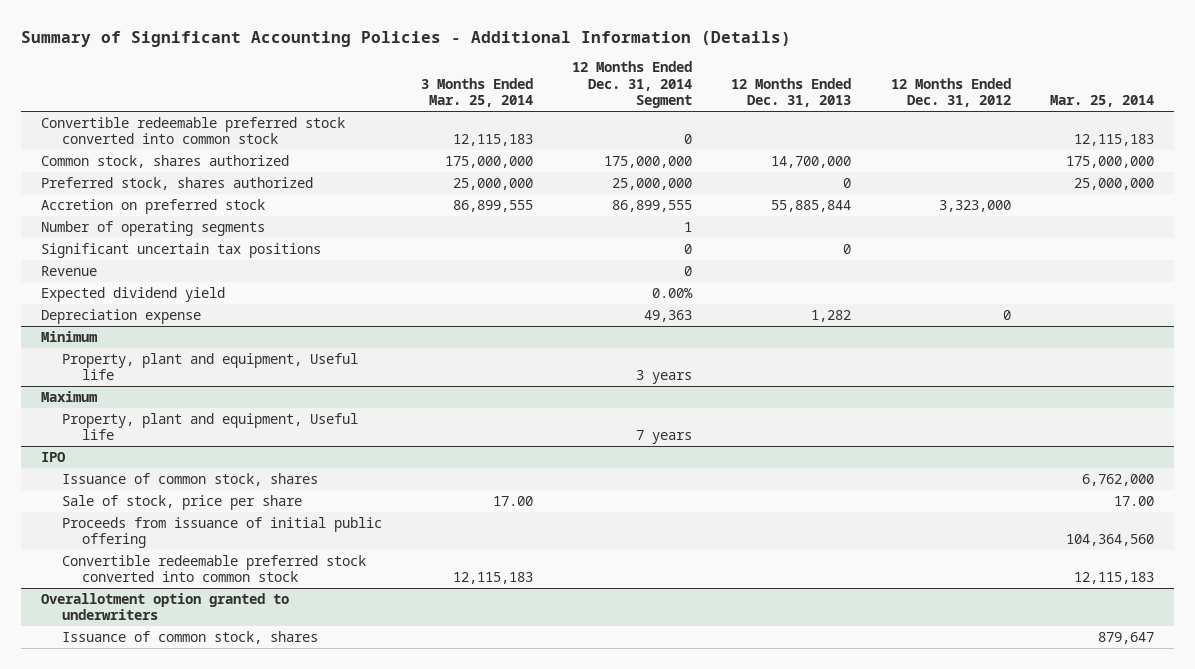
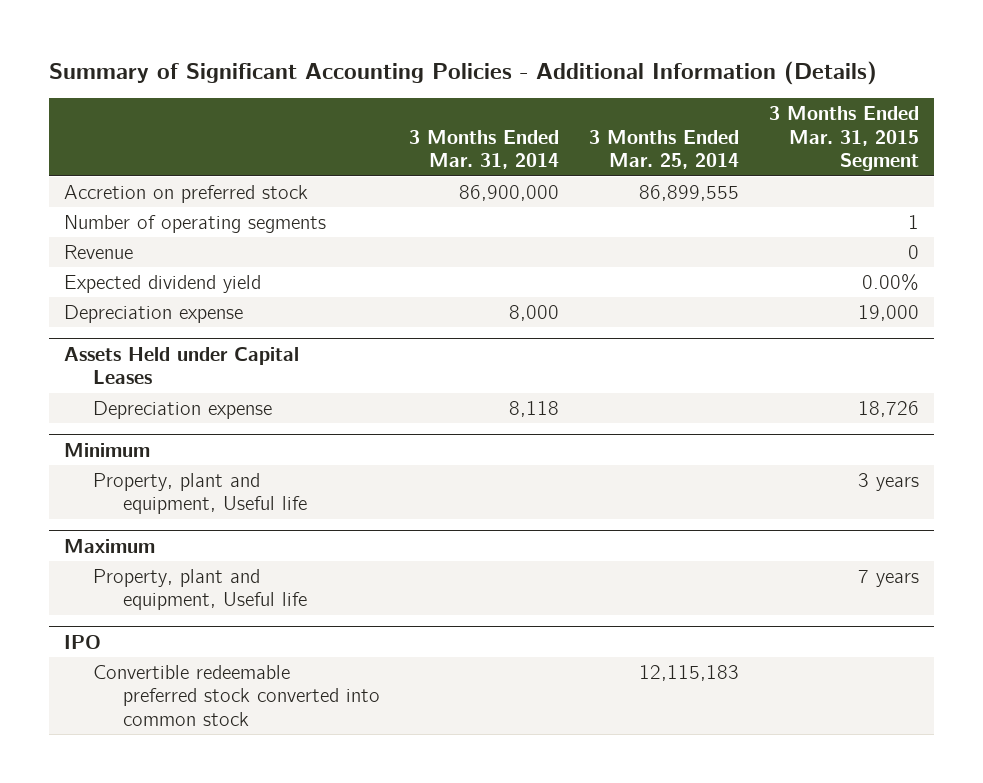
- | 3 Months Ended Mar. 25, 2014 | 12 Months Ended Dec. 31, 2014 Segment | 12 Months Ended Dec. 31, 2013 | 12 Months Ended Dec. 31, 2012 | Mar. 25, 2014
+ | 3 Months Ended Mar. 31, 2014 | 3 Months Ended Mar. 25, 2014 | 3 Months Ended Mar. 31, 2015 Segment
- Convertible redeemable preferred stock converted into common stock | 12,115,183 | 0 | | | 12,115,183
- Common stock, shares authorized | 175,000,000 | 175,000,000 | 14,700,000 | | 175,000,000
- Preferred stock, shares authorized | 25,000,000 | 25,000,000 | 0 | | 25,000,000
- Significant uncertain tax positions | | 0 | 0 | |
+ Assets Held under Capital Leases
+ Depreciation expense | 8,118 | | 18,726
@ IPO
- Issuance of common stock, shares | | | | | 6,762,000
- Sale of stock, price per share | 17.00 | | | | 17.00
- Proceeds from issuance of initial public offering | | | | | 104,364,560
- Overallotment option granted to underwriters
- Issuance of common stock, shares | | | | | 879,647

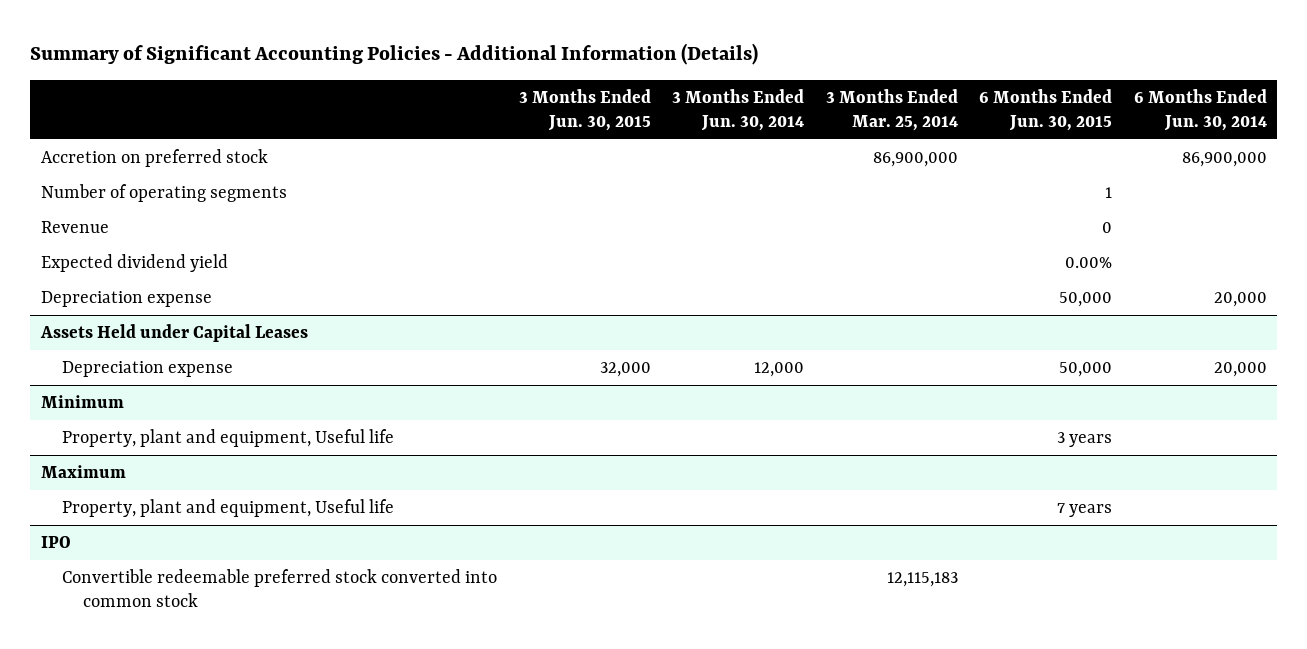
- | 3 Months Ended Mar. 31, 2014 | 3 Months Ended Mar. 25, 2014 | 3 Months Ended Mar. 31, 2015 Segment
+ | 3 Months Ended Jun. 30, 2015 | 3 Months Ended Jun. 30, 2014 | 3 Months Ended Mar. 25, 2014 | 6 Months Ended Jun. 30, 2015 | 6 Months Ended Jun. 30, 2014
- Accretion on preferred stock | 86,900,000 | 86,899,555 |
+ Accretion on preferred stock | | | 86,900,000 | | 86,900,000

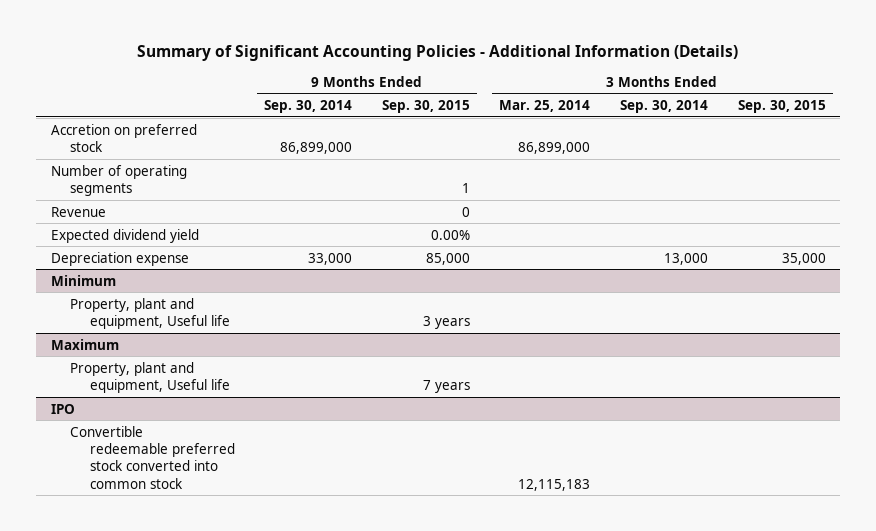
- | 3 Months Ended Jun. 30, 2015 | 3 Months Ended Jun. 30, 2014 | 3 Months Ended Mar. 25, 2014 | 6 Months Ended Jun. 30, 2015 | 6 Months Ended Jun. 30, 2014
+ | 9 Months Ended Sep. 30, 2014 | 9 Months Ended Sep. 30, 2015 | 3 Months Ended Mar. 25, 2014 | 3 Months Ended Sep. 30, 2014 | 3 Months Ended Sep. 30, 2015
- Accretion on preferred stock | | | 86,900,000 | | 86,900,000
+ Accretion on preferred stock | 86,899,000 | | 86,899,000 | |
- Assets Held under Capital Leases
- Depreciation expense | 32,000 | 12,000 | | 50,000 | 20,000

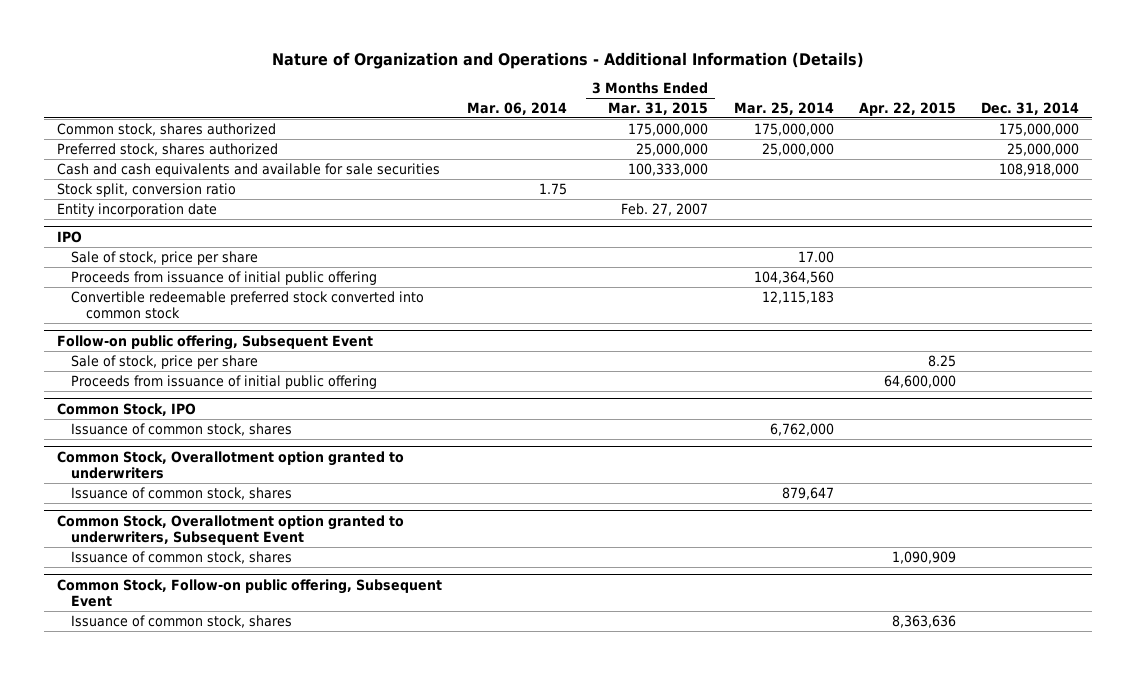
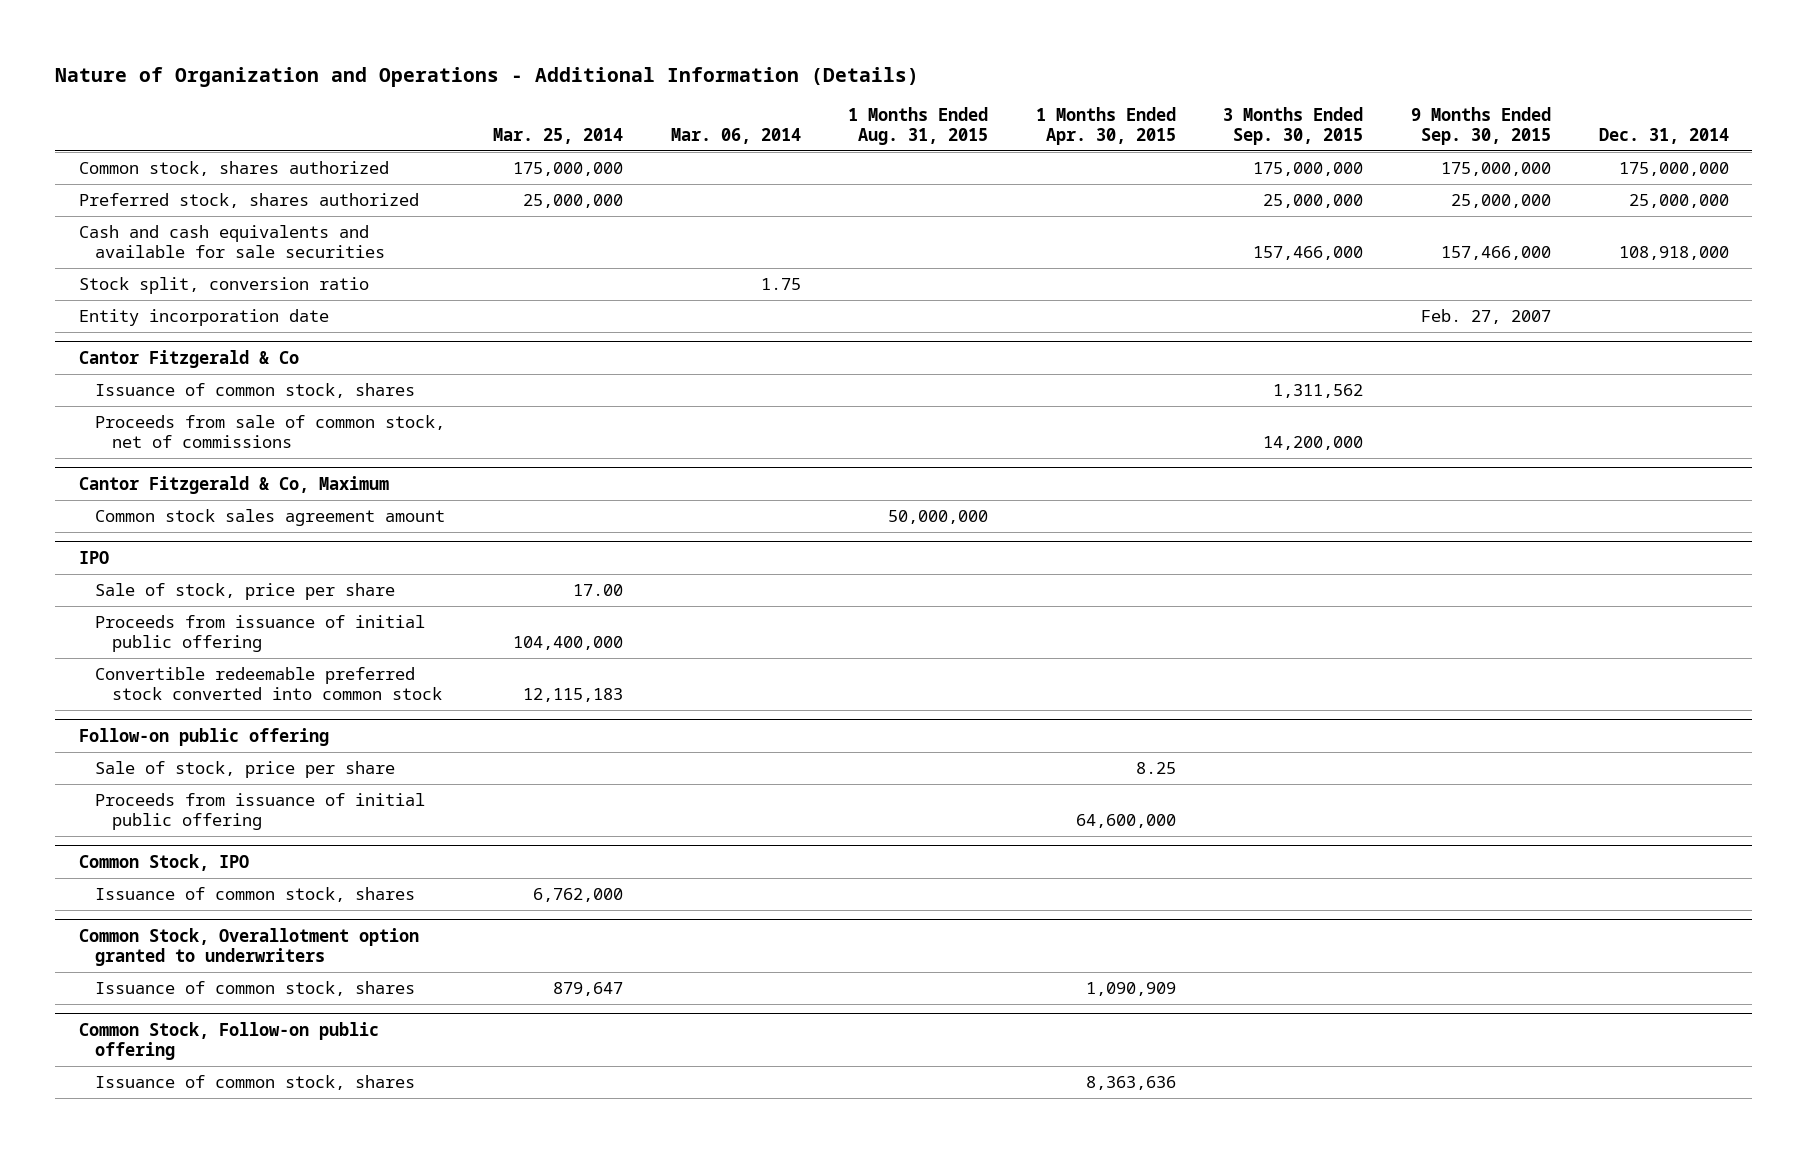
- | Mar. 06, 2014 | 3 Months Ended Mar. 31, 2015 | Mar. 25, 2014 | Apr. 22, 2015 | Dec. 31, 2014
+ | Mar. 25, 2014 | Mar. 06, 2014 | 1 Months Ended Aug. 31, 2015 | 1 Months Ended Apr. 30, 2015 | 3 Months Ended Sep. 30, 2015 | 9 Months Ended Sep. 30, 2015 | Dec. 31, 2014
+ Cantor Fitzgerald & Co
+ Issuance of common stock, shares | | | | | 1,311,562 | |
+ Proceeds from sale of common stock, net of commissions | | | | | 14,200,000 | |
+ Cantor Fitzgerald & Co, Maximum
+ Common stock sales agreement amount | | | 50,000,000 | | | |
@ IPO
- Proceeds from issuance of initial public offering | | | 104,364,560 | |
+ Proceeds from issuance of initial public offering | 104,400,000 | | | | | |
- Follow-on public offering, Subsequent Event
+ Follow-on public offering
- Common Stock, Overallotment option granted to underwriters, Subsequent Event
- Issuance of common stock, shares | | | | 1,090,909 |
- Common Stock, Follow-on public offering, Subsequent Event
+ Common Stock, Follow-on public offering

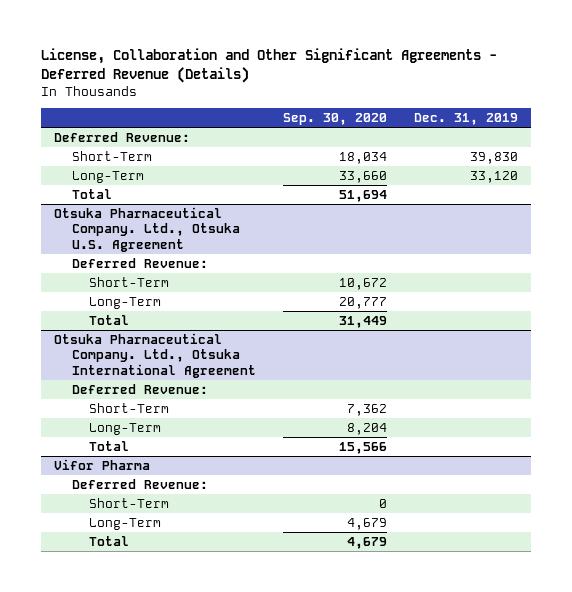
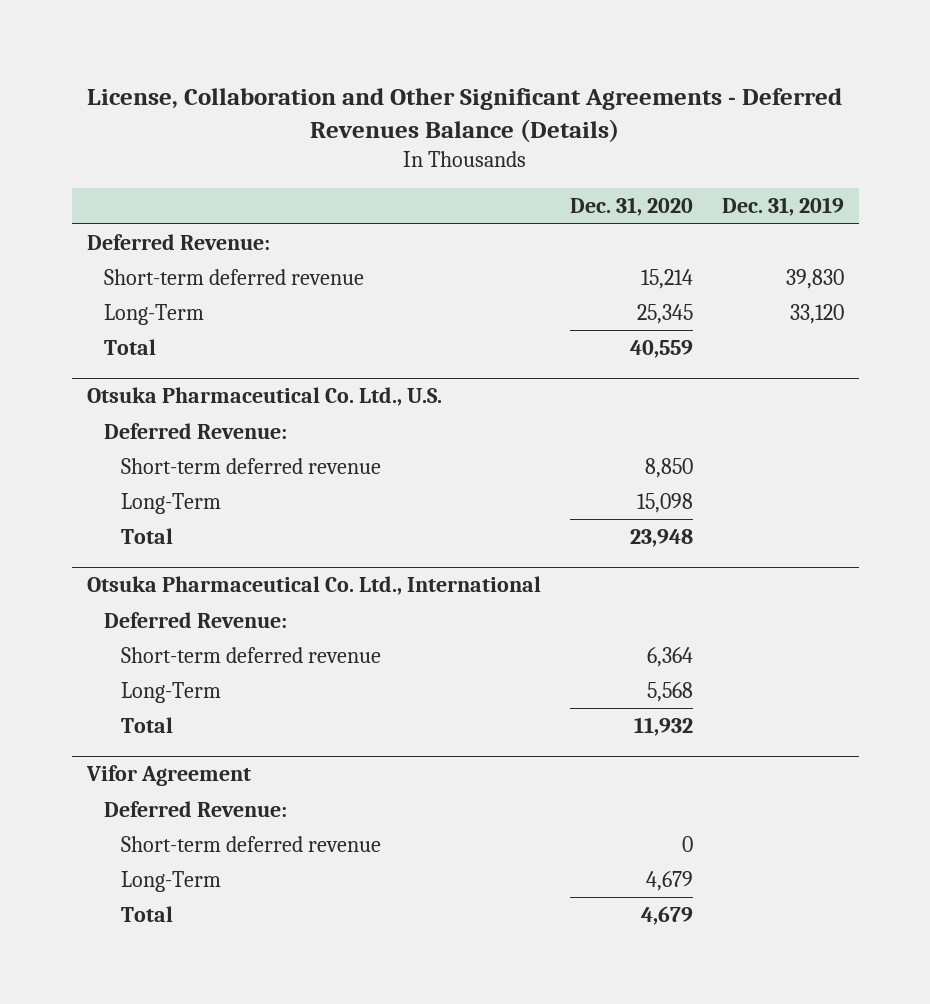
- License, Collaboration and Other Significant Agreements - Deferred Revenue (Details)
+ License, Collaboration and Other Significant Agreements - Deferred Revenues Balance (Details)
- | Sep. 30, 2020 | Dec. 31, 2019
+ | Dec. 31, 2020 | Dec. 31, 2019
- Short-Term | 18,034 | 39,830
+ Short-term deferred revenue | 15,214 | 39,830
- Otsuka Pharmaceutical Company. Ltd., Otsuka U.S. Agreement
+ Otsuka Pharmaceutical Co. Ltd., U.S.
- Short-Term | 10,672 |
+ Short-term deferred revenue | 8,850 |
- Otsuka Pharmaceutical Company. Ltd., Otsuka International Agreement
+ Otsuka Pharmaceutical Co. Ltd., International
- Short-Term | 7,362 |
+ Short-term deferred revenue | 6,364 |
- Vifor Pharma
+ Vifor Agreement
- Short-Term | 0 |
+ Short-term deferred revenue | 0 |

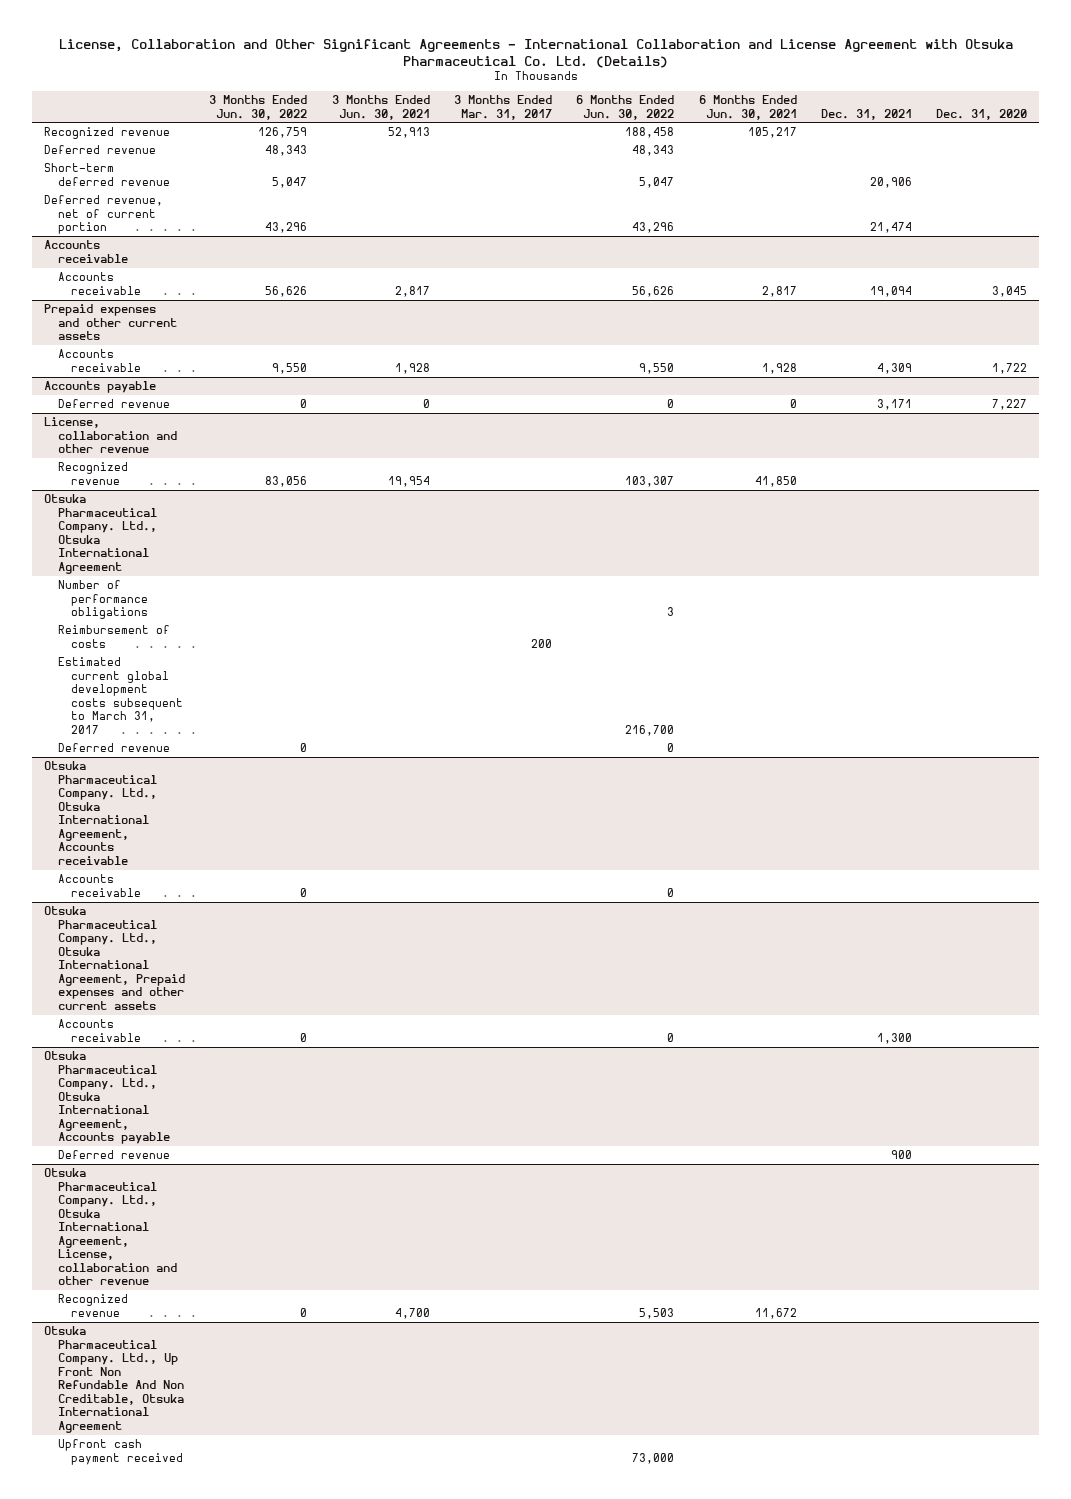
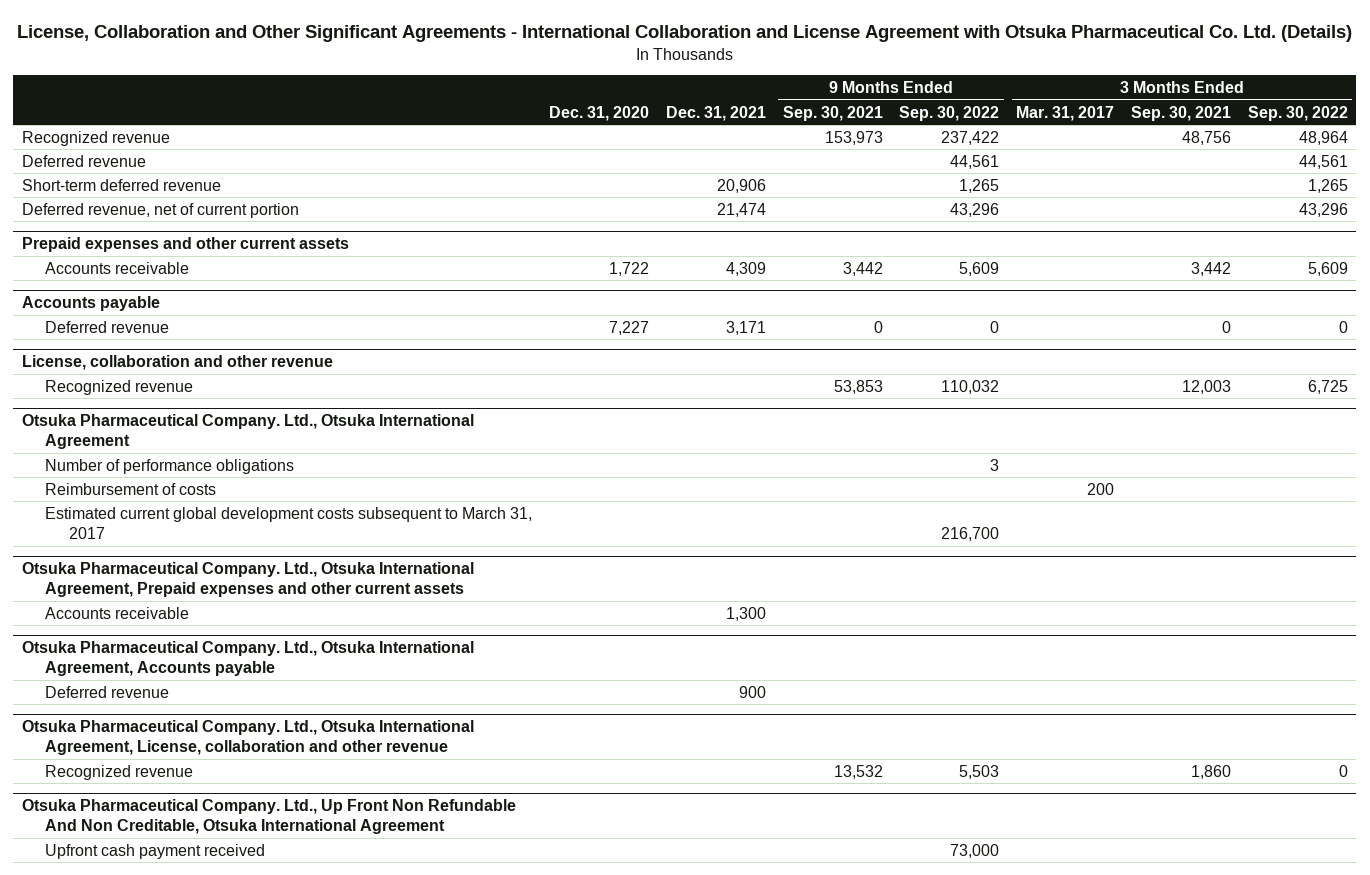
- | 3 Months Ended Jun. 30, 2022 | 3 Months Ended Jun. 30, 2021 | 3 Months Ended Mar. 31, 2017 | 6 Months Ended Jun. 30, 2022 | 6 Months Ended Jun. 30, 2021 | Dec. 31, 2021 | Dec. 31, 2020
+ | Dec. 31, 2020 | Dec. 31, 2021 | 9 Months Ended Sep. 30, 2021 | 9 Months Ended Sep. 30, 2022 | 3 Months Ended Mar. 31, 2017 | 3 Months Ended Sep. 30, 2021 | 3 Months Ended Sep. 30, 2022
- Accounts receivable
- Accounts receivable | 56,626 | 2,817 | | 56,626 | 2,817 | 19,094 | 3,045
@ Otsuka Pharmaceutical Company. Ltd., Otsuka International Agreement
- Deferred revenue | 0 | | | 0 | | |
- Otsuka Pharmaceutical Company. Ltd., Otsuka International Agreement, Accounts receivable
- Accounts receivable | 0 | | | 0 | | |

